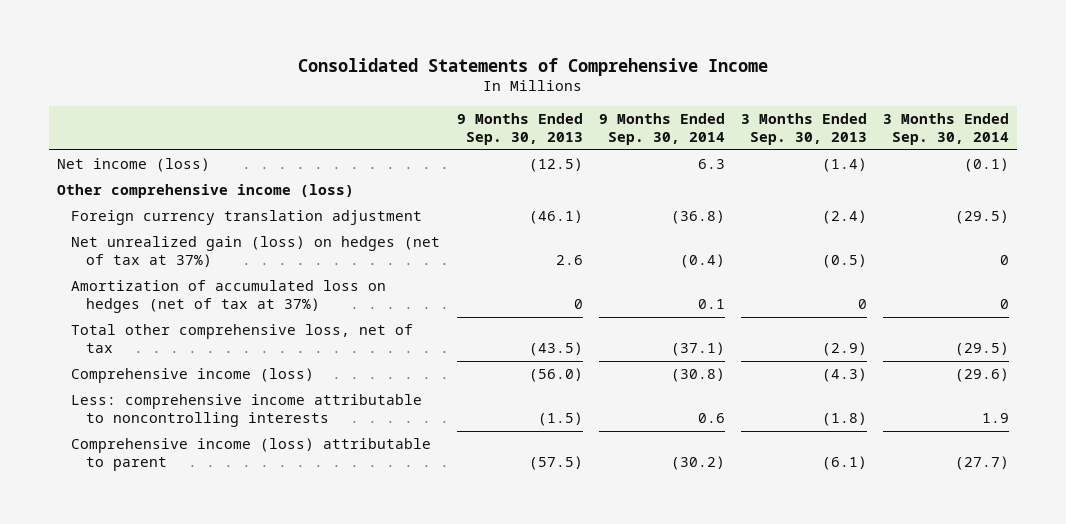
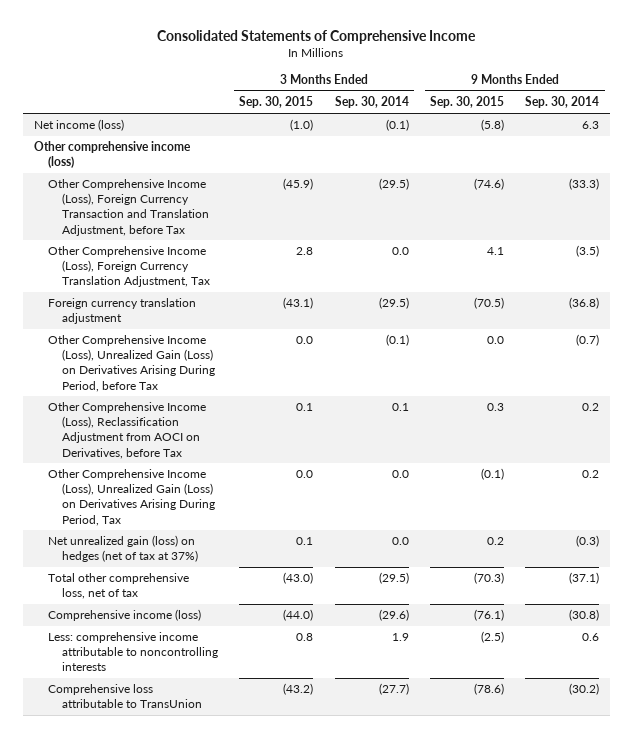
- | 9 Months Ended Sep. 30, 2013 | 9 Months Ended Sep. 30, 2014 | 3 Months Ended Sep. 30, 2013 | 3 Months Ended Sep. 30, 2014
+ | 3 Months Ended Sep. 30, 2015 | 3 Months Ended Sep. 30, 2014 | 9 Months Ended Sep. 30, 2015 | 9 Months Ended Sep. 30, 2014
+ Other Comprehensive Income (Loss), Foreign Currency Transaction and Translation Adjustment, before Tax | (45.9) | (29.5) | (74.6) | (33.3)
+ Other Comprehensive Income (Loss), Foreign Currency Translation Adjustment, Tax | 2.8 | 0.0 | 4.1 | (3.5)
- Net unrealized gain (loss) on hedges (net of tax at 37%) | 2.6 | (0.4) | (0.5) | 0
- Amortization of accumulated loss on hedges (net of tax at 37%) | 0 | 0.1 | 0 | 0
+ Other Comprehensive Income (Loss), Unrealized Gain (Loss) on Derivatives Arising During Period, before Tax | 0.0 | (0.1) | 0.0 | (0.7)
+ Other Comprehensive Income (Loss), Reclassification Adjustment from AOCI on Derivatives, before Tax | 0.1 | 0.1 | 0.3 | 0.2
+ Other Comprehensive Income (Loss), Unrealized Gain (Loss) on Derivatives Arising During Period, Tax | 0.0 | 0.0 | (0.1) | 0.2
+ Net unrealized gain (loss) on hedges (net of tax at 37%) | 0.1 | 0.0 | 0.2 | (0.3)
- Comprehensive income (loss) attributable to parent | (57.5) | (30.2) | (6.1) | (27.7)
+ Comprehensive loss attributable to TransUnion | (43.2) | (27.7) | (78.6) | (30.2)

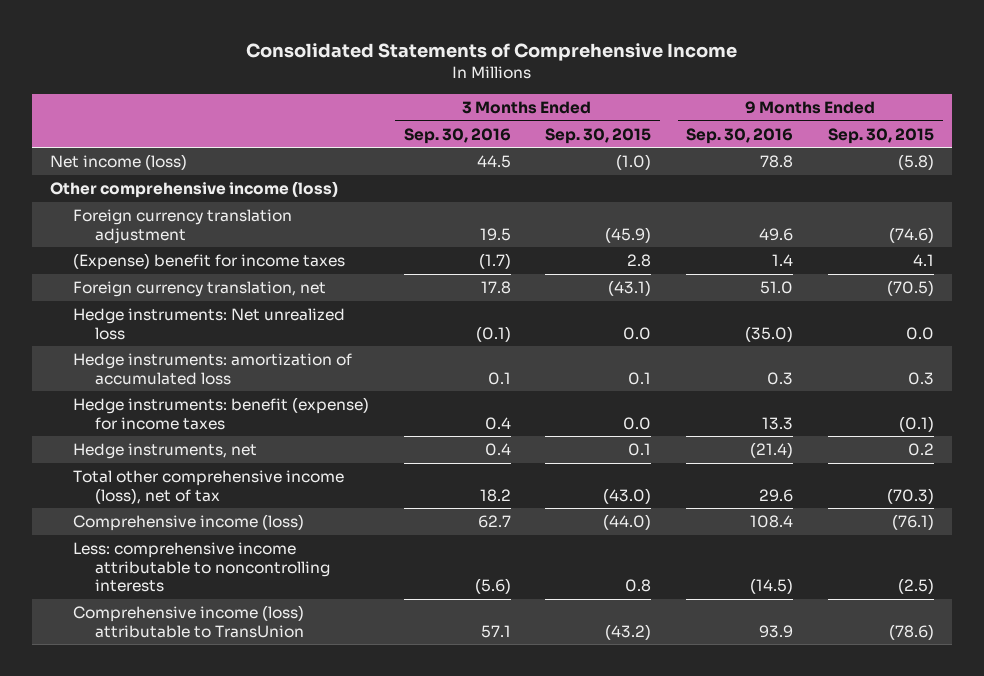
- | 3 Months Ended Sep. 30, 2015 | 3 Months Ended Sep. 30, 2014 | 9 Months Ended Sep. 30, 2015 | 9 Months Ended Sep. 30, 2014
+ | 3 Months Ended Sep. 30, 2016 | 3 Months Ended Sep. 30, 2015 | 9 Months Ended Sep. 30, 2016 | 9 Months Ended Sep. 30, 2015
- Other Comprehensive Income (Loss), Foreign Currency Transaction and Translation Adjustment, before Tax | (45.9) | (29.5) | (74.6) | (33.3)
- Other Comprehensive Income (Loss), Foreign Currency Translation Adjustment, Tax | 2.8 | 0.0 | 4.1 | (3.5)
- Foreign currency translation adjustment | (43.1) | (29.5) | (70.5) | (36.8)
- Other Comprehensive Income (Loss), Unrealized Gain (Loss) on Derivatives Arising During Period, before Tax | 0.0 | (0.1) | 0.0 | (0.7)
- Other Comprehensive Income (Loss), Reclassification Adjustment from AOCI on Derivatives, before Tax | 0.1 | 0.1 | 0.3 | 0.2
- Other Comprehensive Income (Loss), Unrealized Gain (Loss) on Derivatives Arising During Period, Tax | 0.0 | 0.0 | (0.1) | 0.2
- Net unrealized gain (loss) on hedges (net of tax at 37%) | 0.1 | 0.0 | 0.2 | (0.3)
- Total other comprehensive loss, net of tax | (43.0) | (29.5) | (70.3) | (37.1)
+ Foreign currency translation adjustment | 19.5 | (45.9) | 49.6 | (74.6)
+ (Expense) benefit for income taxes | (1.7) | 2.8 | 1.4 | 4.1
+ Foreign currency translation, net | 17.8 | (43.1) | 51.0 | (70.5)
+ Hedge instruments: Net unrealized loss | (0.1) | 0.0 | (35.0) | 0.0
+ Hedge instruments: amortization of accumulated loss | 0.1 | 0.1 | 0.3 | 0.3
+ Hedge instruments: benefit (expense) for income taxes | 0.4 | 0.0 | 13.3 | (0.1)
+ Hedge instruments, net | 0.4 | 0.1 | (21.4) | 0.2
+ Total other comprehensive income (loss), net of tax | 18.2 | (43.0) | 29.6 | (70.3)
- Comprehensive loss attributable to TransUnion | (43.2) | (27.7) | (78.6) | (30.2)
+ Comprehensive income (loss) attributable to TransUnion | 57.1 | (43.2) | 93.9 | (78.6)

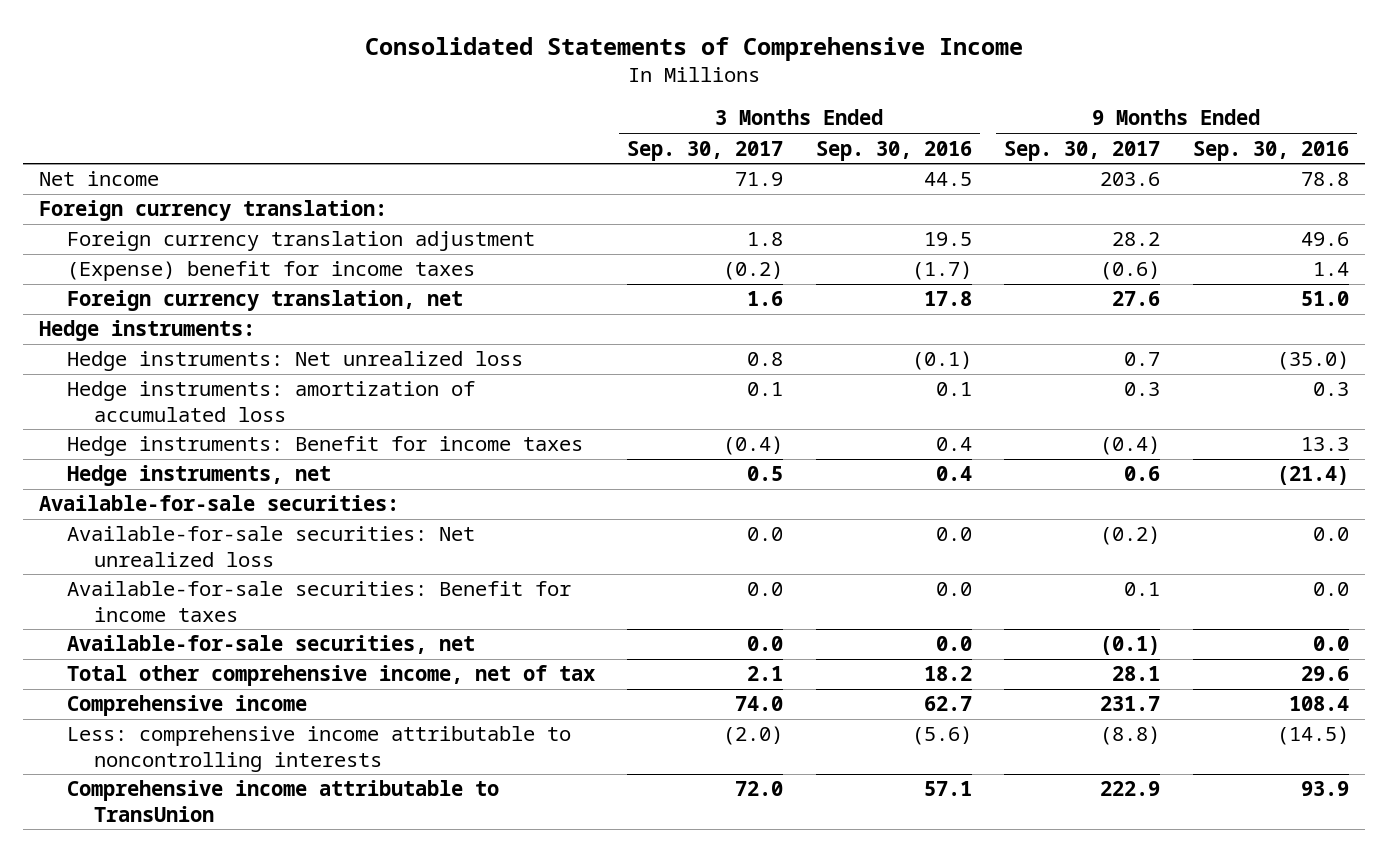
- | 3 Months Ended Sep. 30, 2016 | 3 Months Ended Sep. 30, 2015 | 9 Months Ended Sep. 30, 2016 | 9 Months Ended Sep. 30, 2015
+ | 3 Months Ended Sep. 30, 2017 | 3 Months Ended Sep. 30, 2016 | 9 Months Ended Sep. 30, 2017 | 9 Months Ended Sep. 30, 2016
- Net income (loss) | 44.5 | (1.0) | 78.8 | (5.8)
- Other comprehensive income (loss)
+ Net income | 71.9 | 44.5 | 203.6 | 78.8
+ Foreign currency translation:
+ Hedge instruments:
- Hedge instruments: benefit (expense) for income taxes | 0.4 | 0.0 | 13.3 | (0.1)
+ Hedge instruments: Benefit for income taxes | (0.4) | 0.4 | (0.4) | 13.3
- Total other comprehensive income (loss), net of tax | 18.2 | (43.0) | 29.6 | (70.3)
- Comprehensive income (loss) | 62.7 | (44.0) | 108.4 | (76.1)
+ Available-for-sale securities:
+ Available-for-sale securities: Net unrealized loss | 0.0 | 0.0 | (0.2) | 0.0
+ Available-for-sale securities: Benefit for income taxes | 0.0 | 0.0 | 0.1 | 0.0
+ Available-for-sale securities, net | 0.0 | 0.0 | (0.1) | 0.0
+ Total other comprehensive income, net of tax | 2.1 | 18.2 | 28.1 | 29.6
+ Comprehensive income | 74.0 | 62.7 | 231.7 | 108.4
- Comprehensive income (loss) attributable to TransUnion | 57.1 | (43.2) | 93.9 | (78.6)
+ Comprehensive income attributable to TransUnion | 72.0 | 57.1 | 222.9 | 93.9

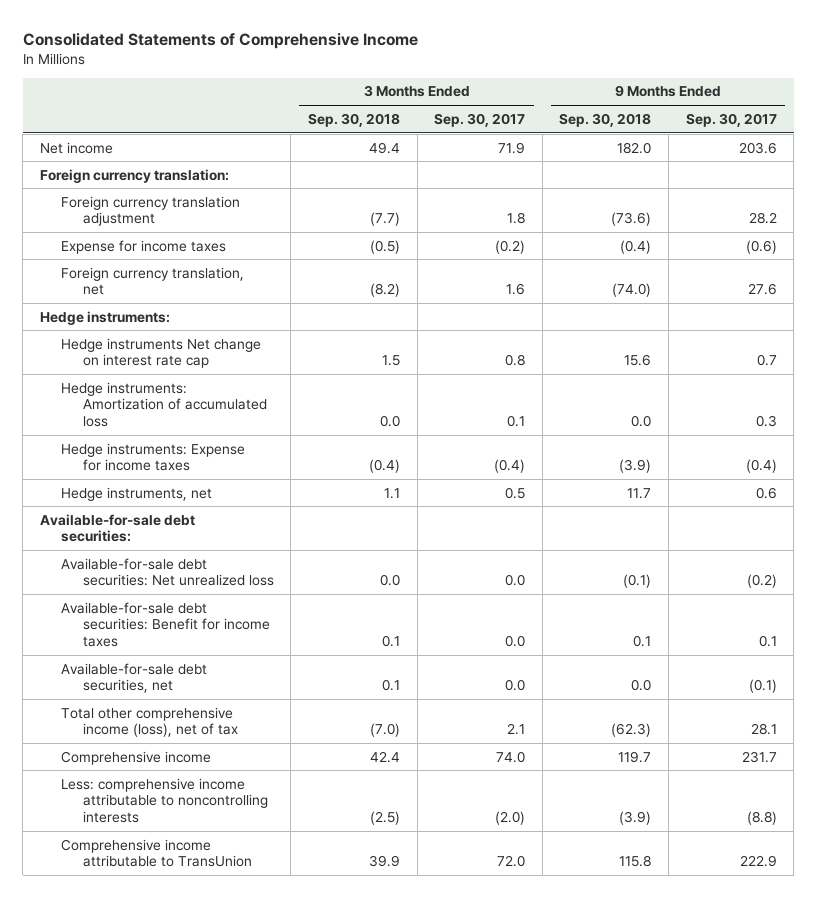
- | 3 Months Ended Sep. 30, 2017 | 3 Months Ended Sep. 30, 2016 | 9 Months Ended Sep. 30, 2017 | 9 Months Ended Sep. 30, 2016
+ | 3 Months Ended Sep. 30, 2018 | 3 Months Ended Sep. 30, 2017 | 9 Months Ended Sep. 30, 2018 | 9 Months Ended Sep. 30, 2017
- (Expense) benefit for income taxes | (0.2) | (1.7) | (0.6) | 1.4
+ Expense for income taxes | (0.5) | (0.2) | (0.4) | (0.6)
- Hedge instruments: Net unrealized loss | 0.8 | (0.1) | 0.7 | (35.0)
- Hedge instruments: amortization of accumulated loss | 0.1 | 0.1 | 0.3 | 0.3
- Hedge instruments: Benefit for income taxes | (0.4) | 0.4 | (0.4) | 13.3
+ Hedge instruments Net change on interest rate cap | 1.5 | 0.8 | 15.6 | 0.7
+ Hedge instruments: Amortization of accumulated loss | 0.0 | 0.1 | 0.0 | 0.3
+ Hedge instruments: Expense for income taxes | (0.4) | (0.4) | (3.9) | (0.4)
- Available-for-sale securities:
- Available-for-sale securities: Net unrealized loss | 0.0 | 0.0 | (0.2) | 0.0
- Available-for-sale securities: Benefit for income taxes | 0.0 | 0.0 | 0.1 | 0.0
- Available-for-sale securities, net | 0.0 | 0.0 | (0.1) | 0.0
- Total other comprehensive income, net of tax | 2.1 | 18.2 | 28.1 | 29.6
+ Available-for-sale debt securities:
+ Available-for-sale debt securities: Net unrealized loss | 0.0 | 0.0 | (0.1) | (0.2)
+ Available-for-sale debt securities: Benefit for income taxes | 0.1 | 0.0 | 0.1 | 0.1
+ Available-for-sale debt securities, net | 0.1 | 0.0 | 0.0 | (0.1)
+ Total other comprehensive income (loss), net of tax | (7.0) | 2.1 | (62.3) | 28.1

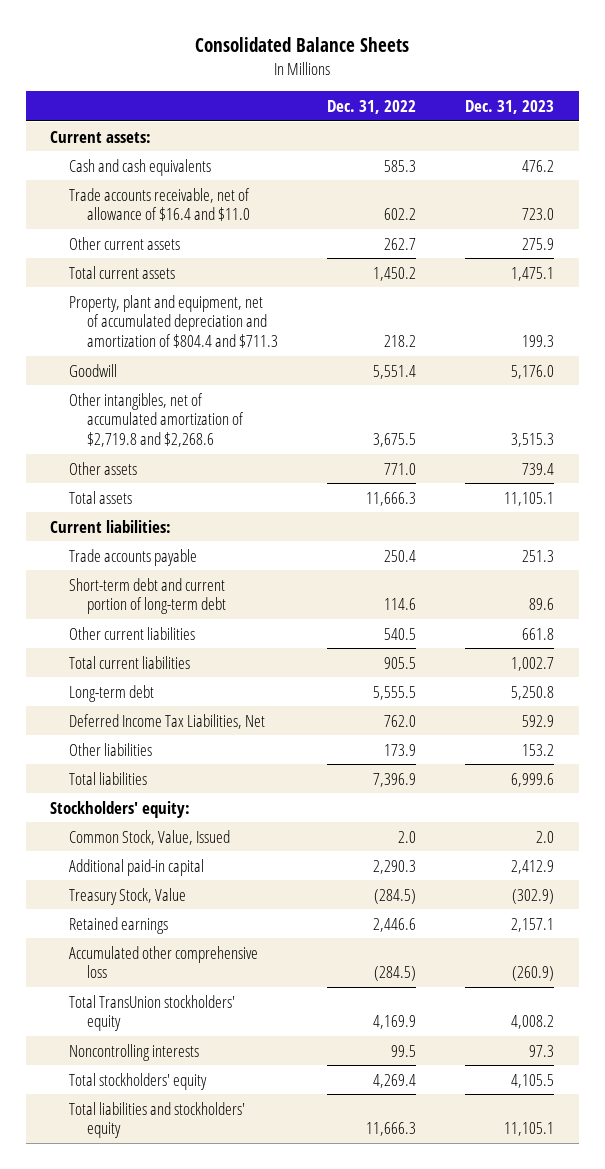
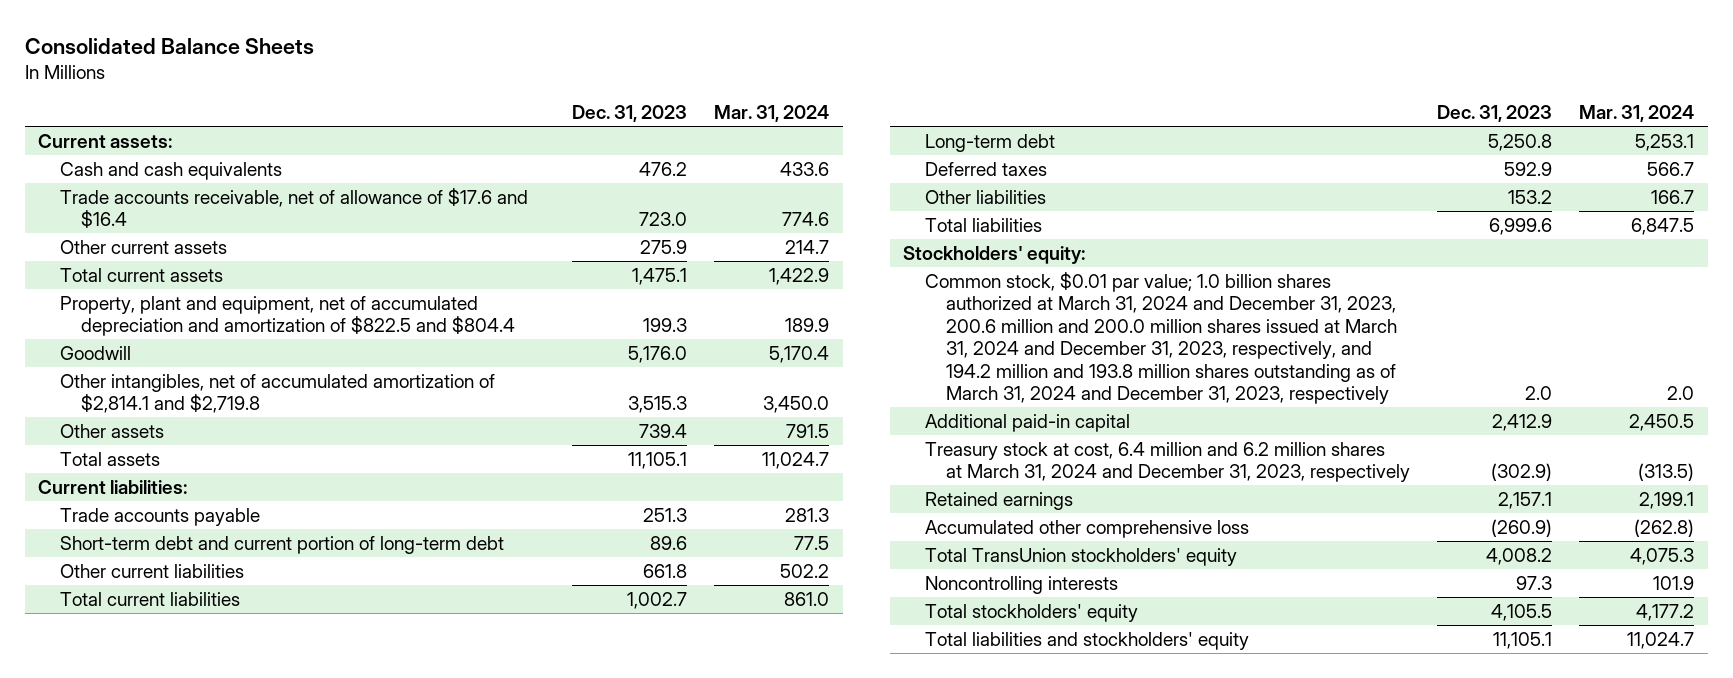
- | Dec. 31, 2022 | Dec. 31, 2023
+ | Dec. 31, 2023 | Mar. 31, 2024
- Trade accounts receivable, net of allowance of $16.4 and $11.0 | 602.2 | 723.0
+ Trade accounts receivable, net of allowance of $17.6 and $16.4 | 723.0 | 774.6
- Property, plant and equipment, net of accumulated depreciation and amortization of $804.4 and $711.3 | 218.2 | 199.3
+ Property, plant and equipment, net of accumulated depreciation and amortization of $822.5 and $804.4 | 199.3 | 189.9
- Other intangibles, net of accumulated amortization of $2,719.8 and $2,268.6 | 3,675.5 | 3,515.3
+ Other intangibles, net of accumulated amortization of $2,814.1 and $2,719.8 | 3,515.3 | 3,450.0
- Deferred Income Tax Liabilities, Net | 762.0 | 592.9
+ Deferred taxes | 592.9 | 566.7
- Common Stock, Value, Issued | 2.0 | 2.0
+ Common stock, $0.01 par value; 1.0 billion shares authorized at March 31, 2024 and December 31, 2023, 200.6 million and 200.0 million shares issued at March 31, 2024 and December 31, 2023, respectively, and 194.2 million and 193.8 million shares outstanding as of March 31, 2024 and December 31, 2023, respectively | 2.0 | 2.0
- Treasury Stock, Value | (284.5) | (302.9)
+ Treasury stock at cost, 6.4 million and 6.2 million shares at March 31, 2024 and December 31, 2023, respectively | (302.9) | (313.5)

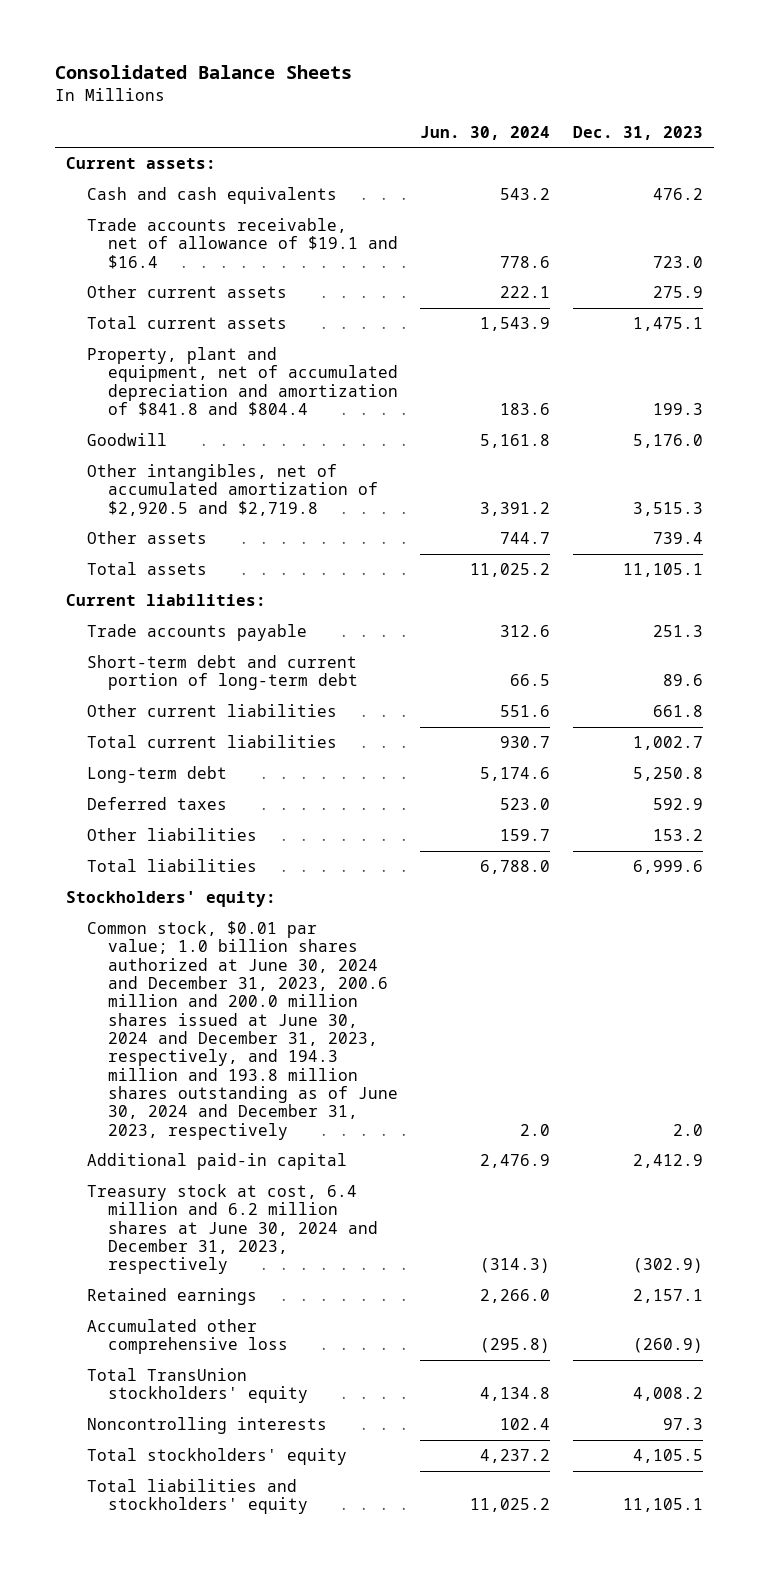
- | Dec. 31, 2023 | Mar. 31, 2024
+ | Jun. 30, 2024 | Dec. 31, 2023
- Trade accounts receivable, net of allowance of $17.6 and $16.4 | 723.0 | 774.6
+ Trade accounts receivable, net of allowance of $19.1 and $16.4 | 778.6 | 723.0
- Property, plant and equipment, net of accumulated depreciation and amortization of $822.5 and $804.4 | 199.3 | 189.9
+ Property, plant and equipment, net of accumulated depreciation and amortization of $841.8 and $804.4 | 183.6 | 199.3
- Other intangibles, net of accumulated amortization of $2,814.1 and $2,719.8 | 3,515.3 | 3,450.0
+ Other intangibles, net of accumulated amortization of $2,920.5 and $2,719.8 | 3,391.2 | 3,515.3
- Common stock, $0.01 par value; 1.0 billion shares authorized at March 31, 2024 and December 31, 2023, 200.6 million and 200.0 million shares issued at March 31, 2024 and December 31, 2023, respectively, and 194.2 million and 193.8 million shares outstanding as of March 31, 2024 and December 31, 2023, respectively | 2.0 | 2.0
+ Common stock, $0.01 par value; 1.0 billion shares authorized at June 30, 2024 and December 31, 2023, 200.6 million and 200.0 million shares issued at June 30, 2024 and December 31, 2023, respectively, and 194.3 million and 193.8 million shares outstanding as of June 30, 2024 and December 31, 2023, respectively | 2.0 | 2.0
- Treasury stock at cost, 6.4 million and 6.2 million shares at March 31, 2024 and December 31, 2023, respectively | (302.9) | (313.5)
+ Treasury stock at cost, 6.4 million and 6.2 million shares at June 30, 2024 and December 31, 2023, respectively | (314.3) | (302.9)

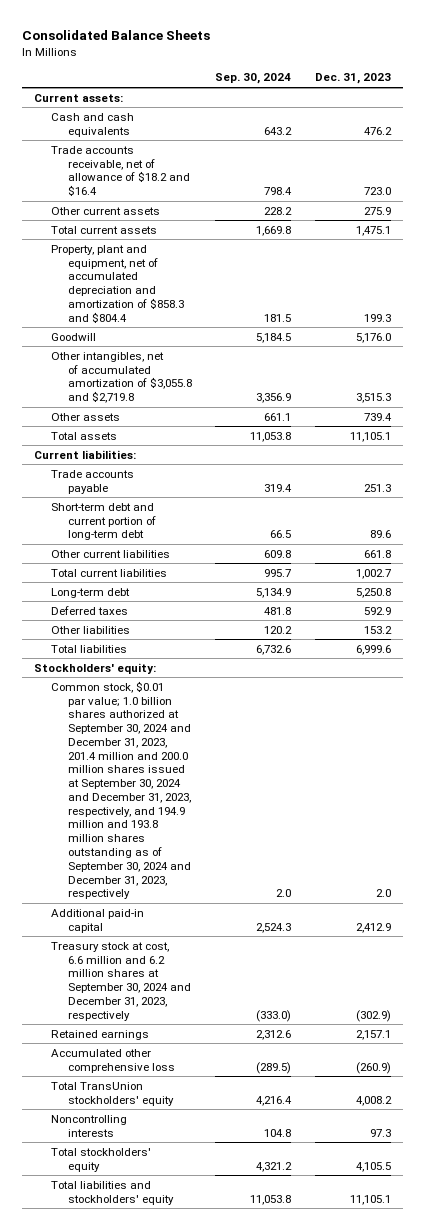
- | Jun. 30, 2024 | Dec. 31, 2023
+ | Sep. 30, 2024 | Dec. 31, 2023
- Trade accounts receivable, net of allowance of $19.1 and $16.4 | 778.6 | 723.0
+ Trade accounts receivable, net of allowance of $18.2 and $16.4 | 798.4 | 723.0
- Property, plant and equipment, net of accumulated depreciation and amortization of $841.8 and $804.4 | 183.6 | 199.3
+ Property, plant and equipment, net of accumulated depreciation and amortization of $858.3 and $804.4 | 181.5 | 199.3
- Other intangibles, net of accumulated amortization of $2,920.5 and $2,719.8 | 3,391.2 | 3,515.3
+ Other intangibles, net of accumulated amortization of $3,055.8 and $2,719.8 | 3,356.9 | 3,515.3
- Common stock, $0.01 par value; 1.0 billion shares authorized at June 30, 2024 and December 31, 2023, 200.6 million and 200.0 million shares issued at June 30, 2024 and December 31, 2023, respectively, and 194.3 million and 193.8 million shares outstanding as of June 30, 2024 and December 31, 2023, respectively | 2.0 | 2.0
+ Common stock, $0.01 par value; 1.0 billion shares authorized at September 30, 2024 and December 31, 2023, 201.4 million and 200.0 million shares issued at September 30, 2024 and December 31, 2023, respectively, and 194.9 million and 193.8 million shares outstanding as of September 30, 2024 and December 31, 2023, respectively | 2.0 | 2.0
- Treasury stock at cost, 6.4 million and 6.2 million shares at June 30, 2024 and December 31, 2023, respectively | (314.3) | (302.9)
+ Treasury stock at cost, 6.6 million and 6.2 million shares at September 30, 2024 and December 31, 2023, respectively | (333.0) | (302.9)

